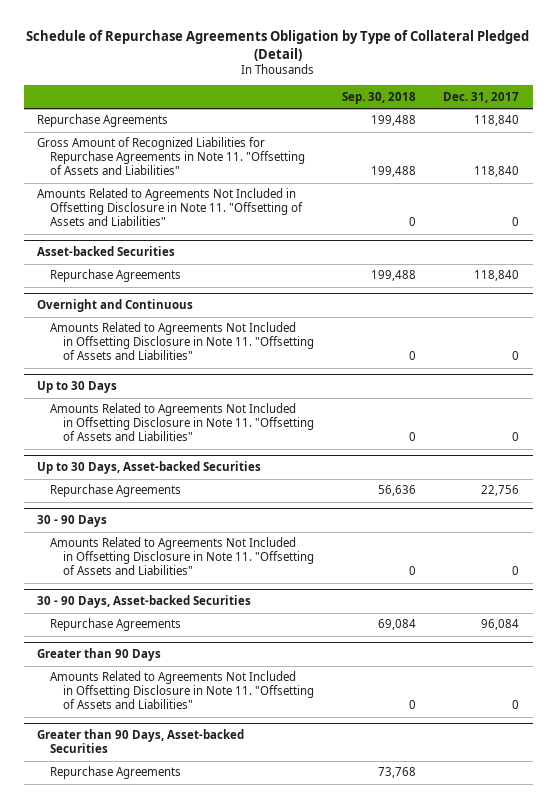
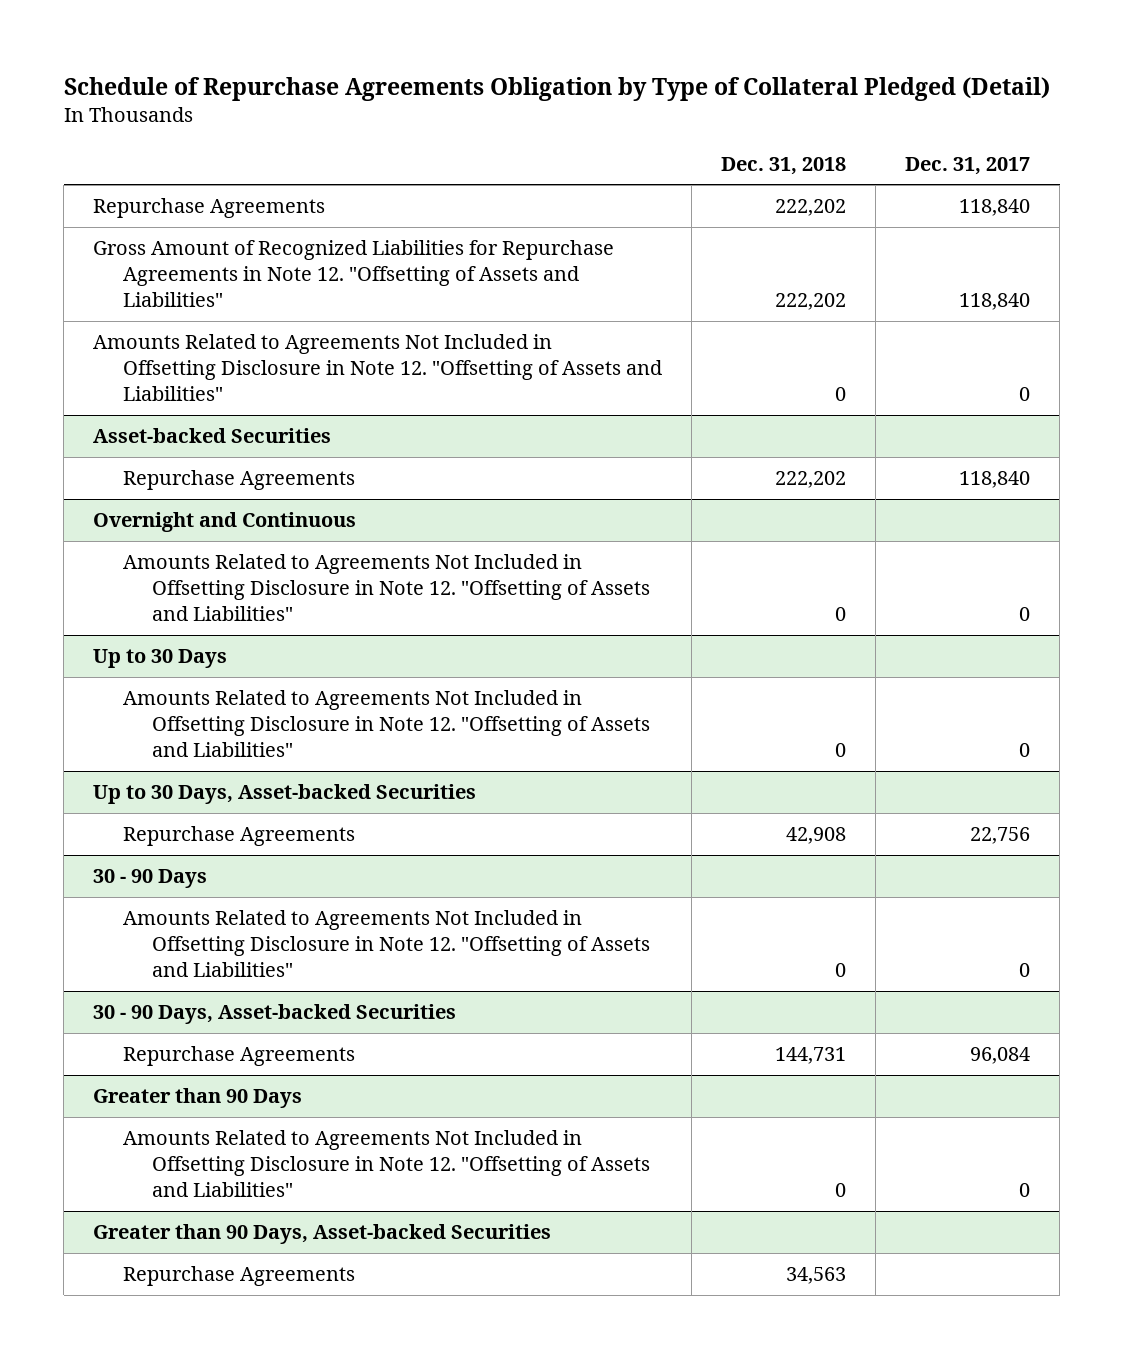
- | Sep. 30, 2018 | Dec. 31, 2017
+ | Dec. 31, 2018 | Dec. 31, 2017
- Gross Amount of Recognized Liabilities for Repurchase Agreements in Note 11. "Offsetting of Assets and Liabilities" | 199,488 | 118,840
- Amounts Related to Agreements Not Included in Offsetting Disclosure in Note 11. "Offsetting of Assets and Liabilities" | 0 | 0
+ Gross Amount of Recognized Liabilities for Repurchase Agreements in Note 12. "Offsetting of Assets and Liabilities" | 222,202 | 118,840
+ Amounts Related to Agreements Not Included in Offsetting Disclosure in Note 12. "Offsetting of Assets and Liabilities" | 0 | 0
@ Overnight and Continuous
- Amounts Related to Agreements Not Included in Offsetting Disclosure in Note 11. "Offsetting of Assets and Liabilities" | 0 | 0
+ Amounts Related to Agreements Not Included in Offsetting Disclosure in Note 12. "Offsetting of Assets and Liabilities" | 0 | 0
@ Up to 30 Days
- Amounts Related to Agreements Not Included in Offsetting Disclosure in Note 11. "Offsetting of Assets and Liabilities" | 0 | 0
+ Amounts Related to Agreements Not Included in Offsetting Disclosure in Note 12. "Offsetting of Assets and Liabilities" | 0 | 0
@ 30 - 90 Days
- Amounts Related to Agreements Not Included in Offsetting Disclosure in Note 11. "Offsetting of Assets and Liabilities" | 0 | 0
+ Amounts Related to Agreements Not Included in Offsetting Disclosure in Note 12. "Offsetting of Assets and Liabilities" | 0 | 0
@ Greater than 90 Days
- Amounts Related to Agreements Not Included in Offsetting Disclosure in Note 11. "Offsetting of Assets and Liabilities" | 0 | 0
+ Amounts Related to Agreements Not Included in Offsetting Disclosure in Note 12. "Offsetting of Assets and Liabilities" | 0 | 0

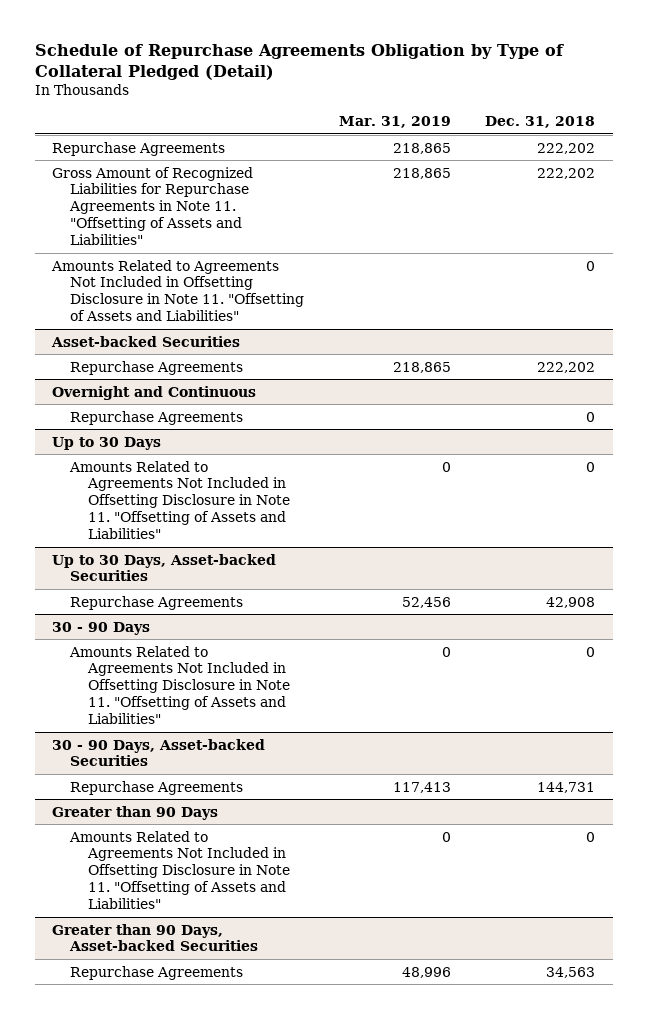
- | Dec. 31, 2018 | Dec. 31, 2017
+ | Mar. 31, 2019 | Dec. 31, 2018
- Gross Amount of Recognized Liabilities for Repurchase Agreements in Note 12. "Offsetting of Assets and Liabilities" | 222,202 | 118,840
- Amounts Related to Agreements Not Included in Offsetting Disclosure in Note 12. "Offsetting of Assets and Liabilities" | 0 | 0
+ Gross Amount of Recognized Liabilities for Repurchase Agreements in Note 11. "Offsetting of Assets and Liabilities" | 218,865 | 222,202
+ Amounts Related to Agreements Not Included in Offsetting Disclosure in Note 11. "Offsetting of Assets and Liabilities" | | 0
@ Overnight and Continuous
- Amounts Related to Agreements Not Included in Offsetting Disclosure in Note 12. "Offsetting of Assets and Liabilities" | 0 | 0
+ Repurchase Agreements | | 0
@ Up to 30 Days
- Amounts Related to Agreements Not Included in Offsetting Disclosure in Note 12. "Offsetting of Assets and Liabilities" | 0 | 0
+ Amounts Related to Agreements Not Included in Offsetting Disclosure in Note 11. "Offsetting of Assets and Liabilities" | 0 | 0
@ 30 - 90 Days
- Amounts Related to Agreements Not Included in Offsetting Disclosure in Note 12. "Offsetting of Assets and Liabilities" | 0 | 0
+ Amounts Related to Agreements Not Included in Offsetting Disclosure in Note 11. "Offsetting of Assets and Liabilities" | 0 | 0
@ Greater than 90 Days
- Amounts Related to Agreements Not Included in Offsetting Disclosure in Note 12. "Offsetting of Assets and Liabilities" | 0 | 0
+ Amounts Related to Agreements Not Included in Offsetting Disclosure in Note 11. "Offsetting of Assets and Liabilities" | 0 | 0

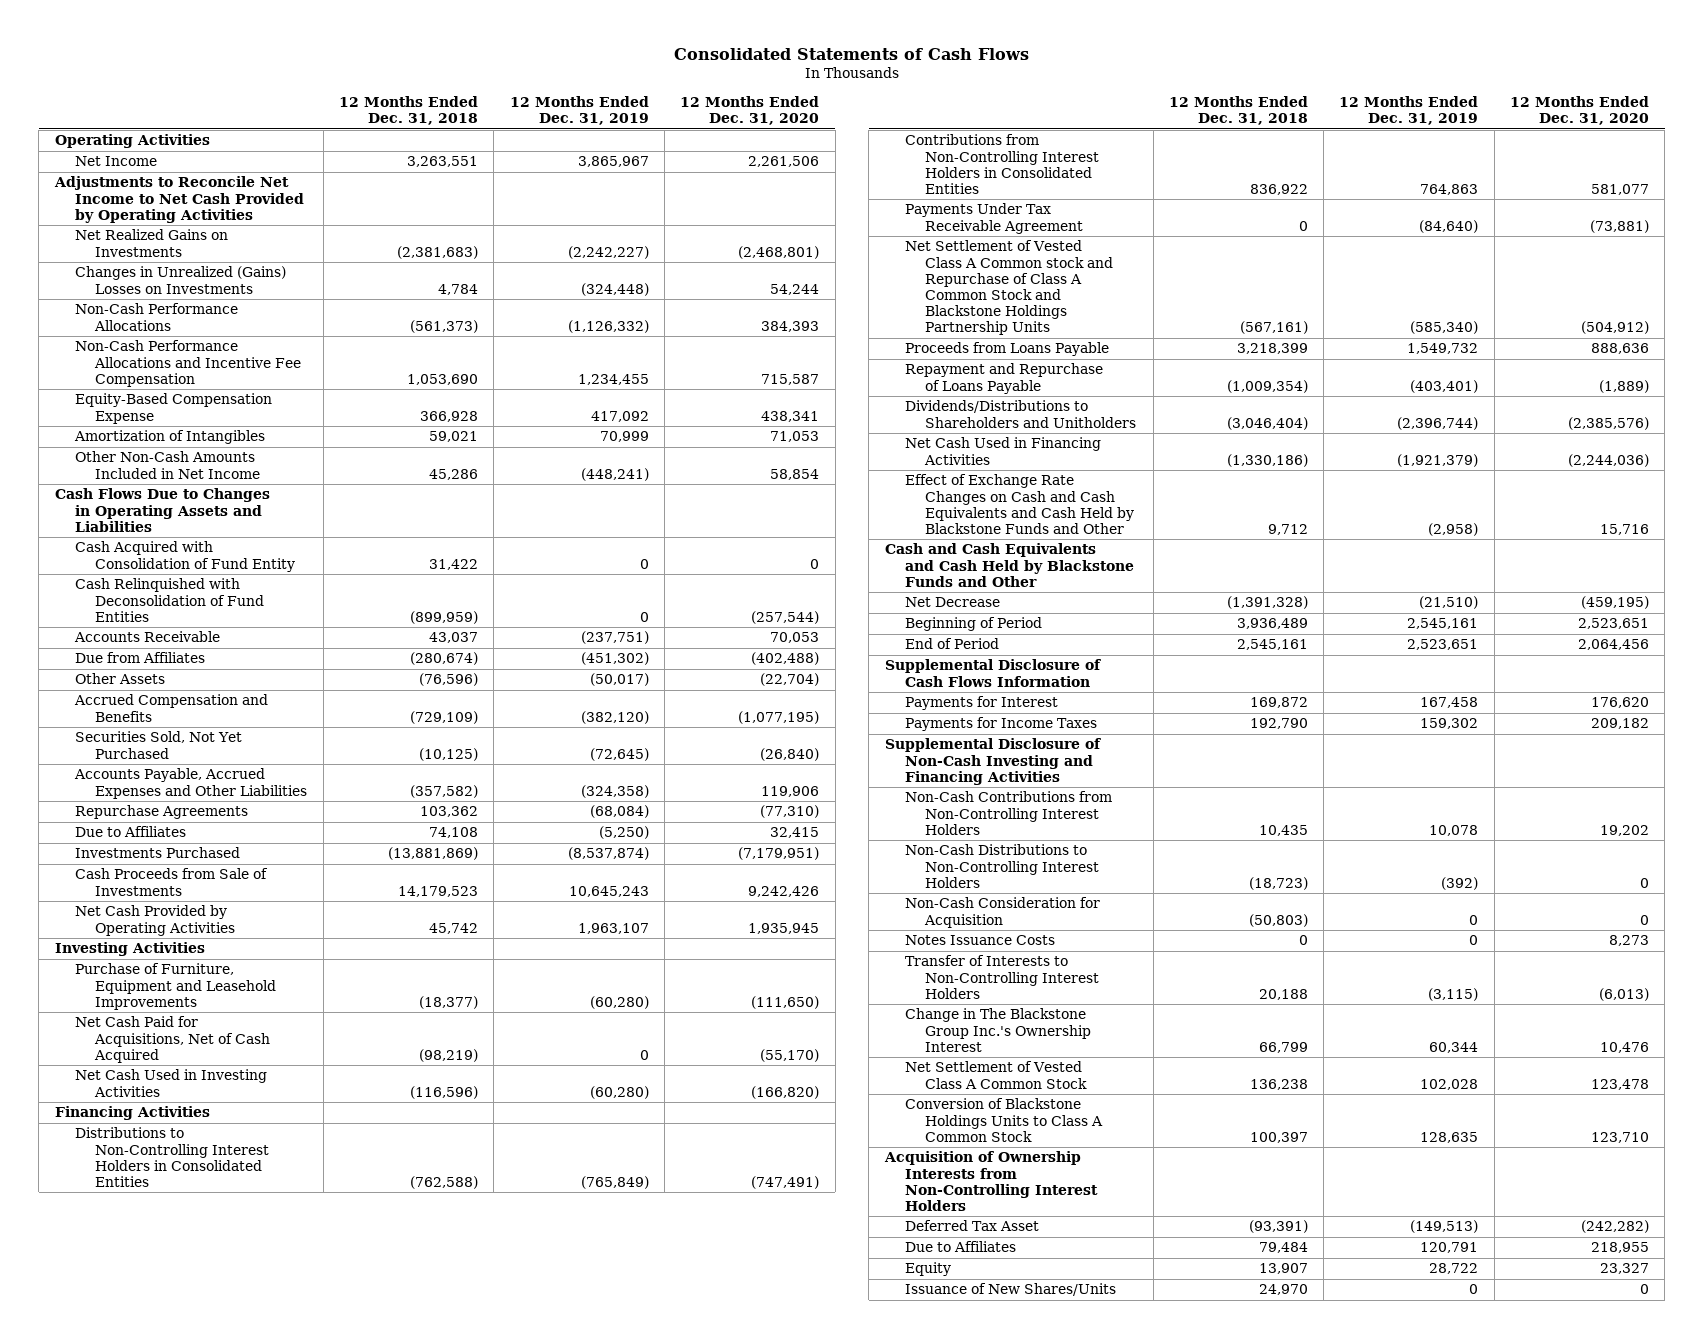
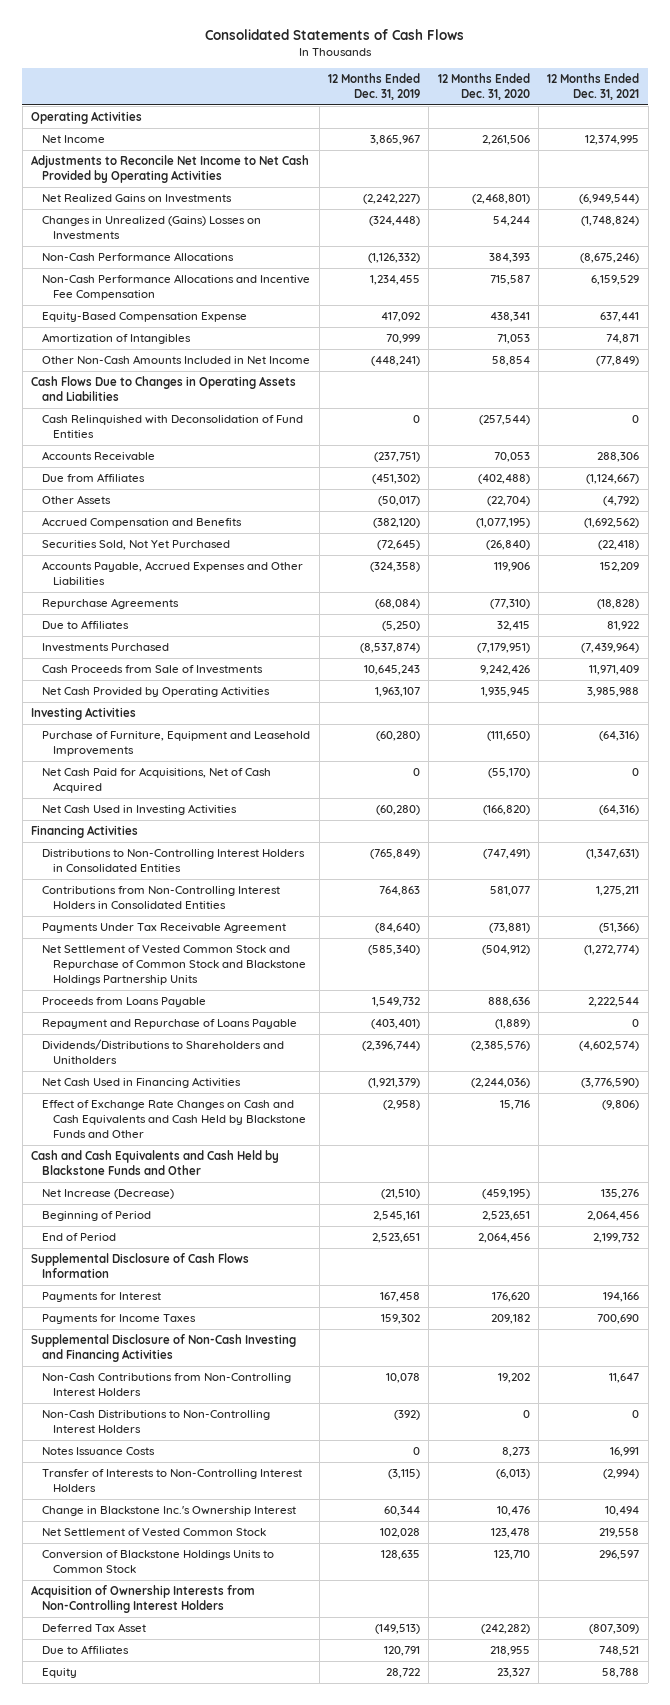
- | 12 Months Ended Dec. 31, 2018 | 12 Months Ended Dec. 31, 2019 | 12 Months Ended Dec. 31, 2020
+ | 12 Months Ended Dec. 31, 2019 | 12 Months Ended Dec. 31, 2020 | 12 Months Ended Dec. 31, 2021
- Cash Acquired with Consolidation of Fund Entity | 31,422 | 0 | 0
- Net Settlement of Vested Class A Common stock and Repurchase of Class A Common Stock and Blackstone Holdings Partnership Units | (567,161) | (585,340) | (504,912)
+ Net Settlement of Vested Common Stock and Repurchase of Common Stock and Blackstone Holdings Partnership Units | (585,340) | (504,912) | (1,272,774)
- Net Decrease | (1,391,328) | (21,510) | (459,195)
+ Net Increase (Decrease) | (21,510) | (459,195) | 135,276
- Non-Cash Consideration for Acquisition | (50,803) | 0 | 0
- Change in The Blackstone Group Inc.'s Ownership Interest | 66,799 | 60,344 | 10,476
- Net Settlement of Vested Class A Common Stock | 136,238 | 102,028 | 123,478
- Conversion of Blackstone Holdings Units to Class A Common Stock | 100,397 | 128,635 | 123,710
+ Change in Blackstone Inc.'s Ownership Interest | 60,344 | 10,476 | 10,494
+ Net Settlement of Vested Common Stock | 102,028 | 123,478 | 219,558
+ Conversion of Blackstone Holdings Units to Common Stock | 128,635 | 123,710 | 296,597
- Issuance of New Shares/Units | 24,970 | 0 | 0

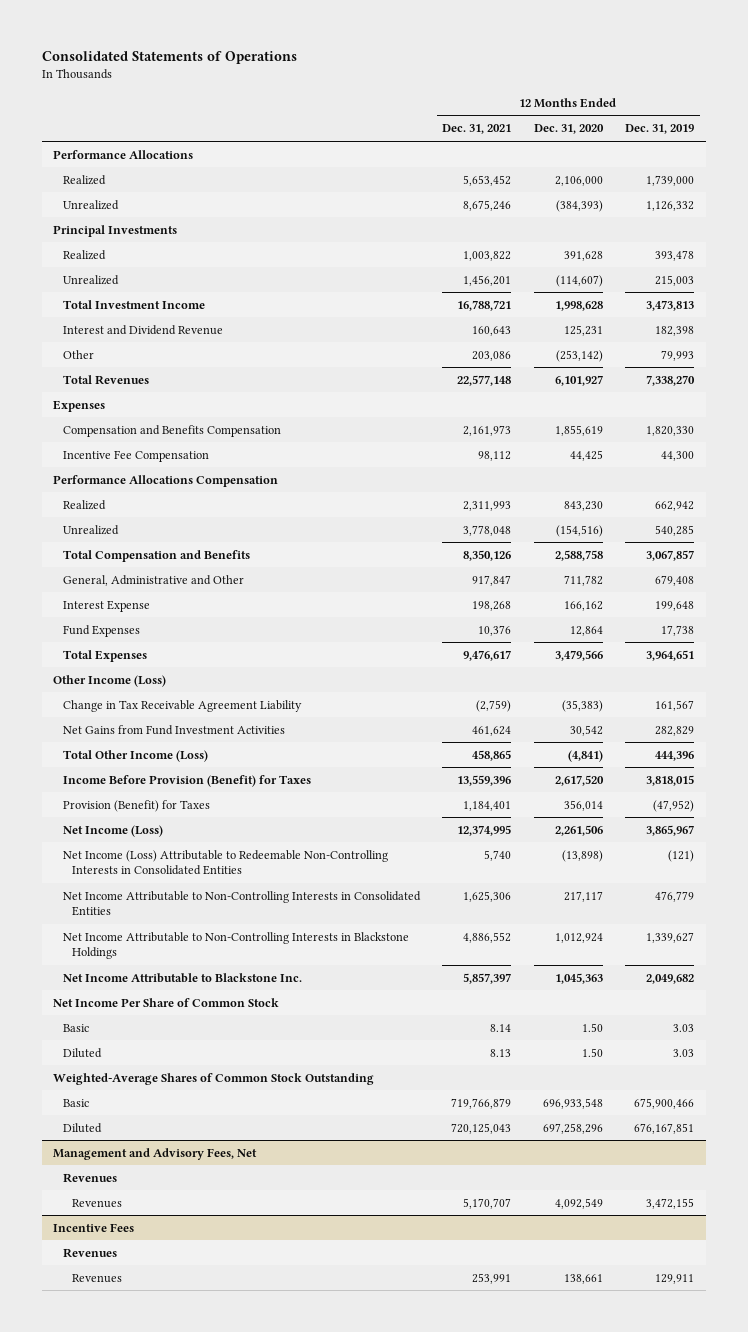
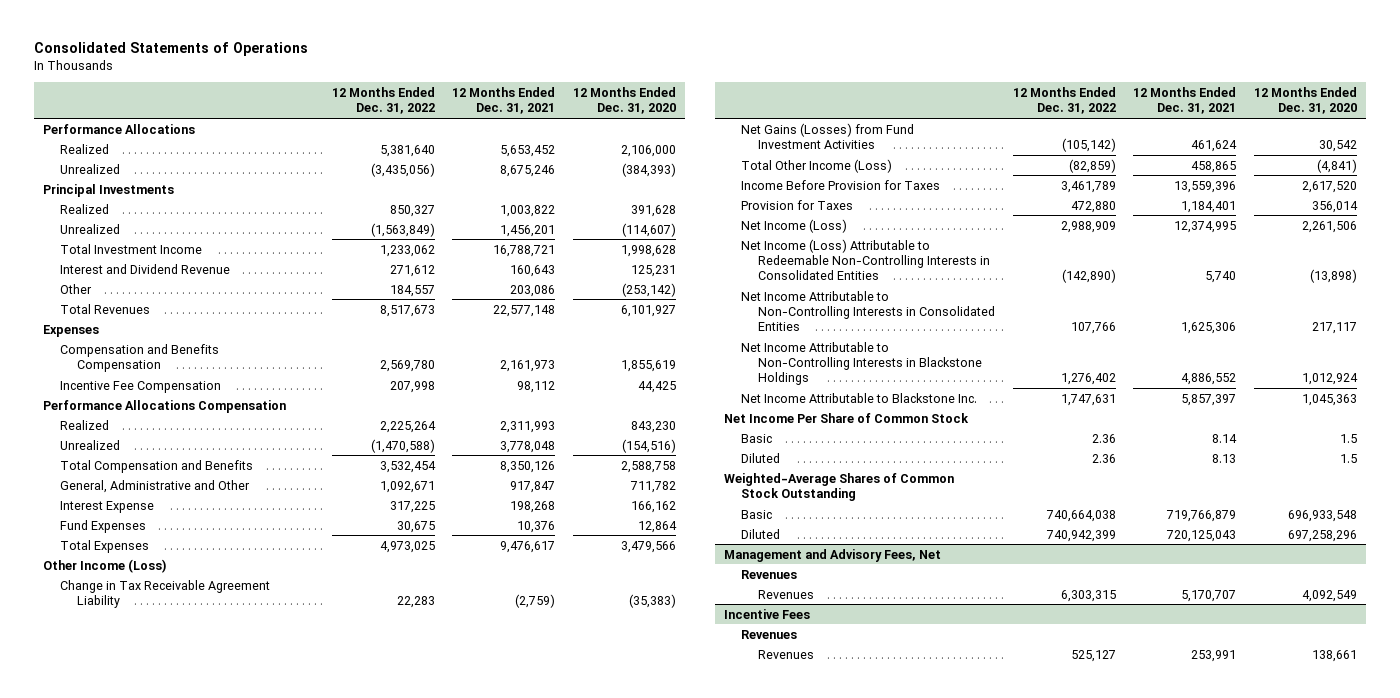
- | 12 Months Ended Dec. 31, 2021 | 12 Months Ended Dec. 31, 2020 | 12 Months Ended Dec. 31, 2019
+ | 12 Months Ended Dec. 31, 2022 | 12 Months Ended Dec. 31, 2021 | 12 Months Ended Dec. 31, 2020
- Net Gains from Fund Investment Activities | 461,624 | 30,542 | 282,829
+ Net Gains (Losses) from Fund Investment Activities | (105,142) | 461,624 | 30,542
- Income Before Provision (Benefit) for Taxes | 13,559,396 | 2,617,520 | 3,818,015
- Provision (Benefit) for Taxes | 1,184,401 | 356,014 | (47,952)
+ Income Before Provision for Taxes | 3,461,789 | 13,559,396 | 2,617,520
+ Provision for Taxes | 472,880 | 1,184,401 | 356,014
- Basic | 8.14 | 1.50 | 3.03
- Diluted | 8.13 | 1.50 | 3.03
+ Basic | 2.36 | 8.14 | 1.5
+ Diluted | 2.36 | 8.13 | 1.5

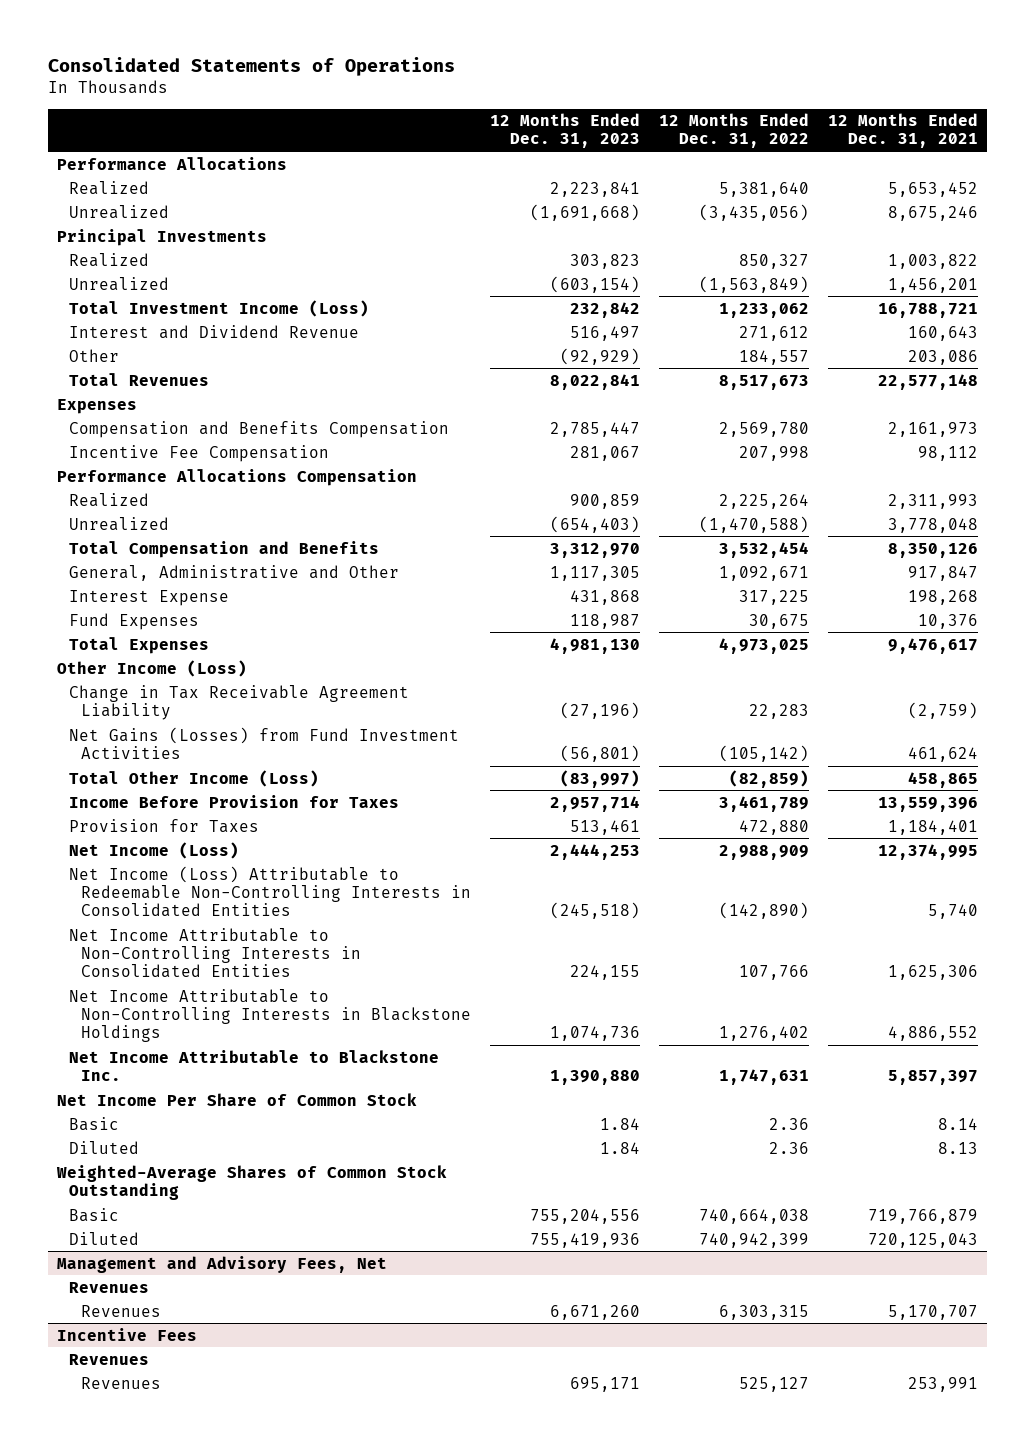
- | 12 Months Ended Dec. 31, 2022 | 12 Months Ended Dec. 31, 2021 | 12 Months Ended Dec. 31, 2020
+ | 12 Months Ended Dec. 31, 2023 | 12 Months Ended Dec. 31, 2022 | 12 Months Ended Dec. 31, 2021
- Total Investment Income | 1,233,062 | 16,788,721 | 1,998,628
+ Total Investment Income (Loss) | 232,842 | 1,233,062 | 16,788,721

